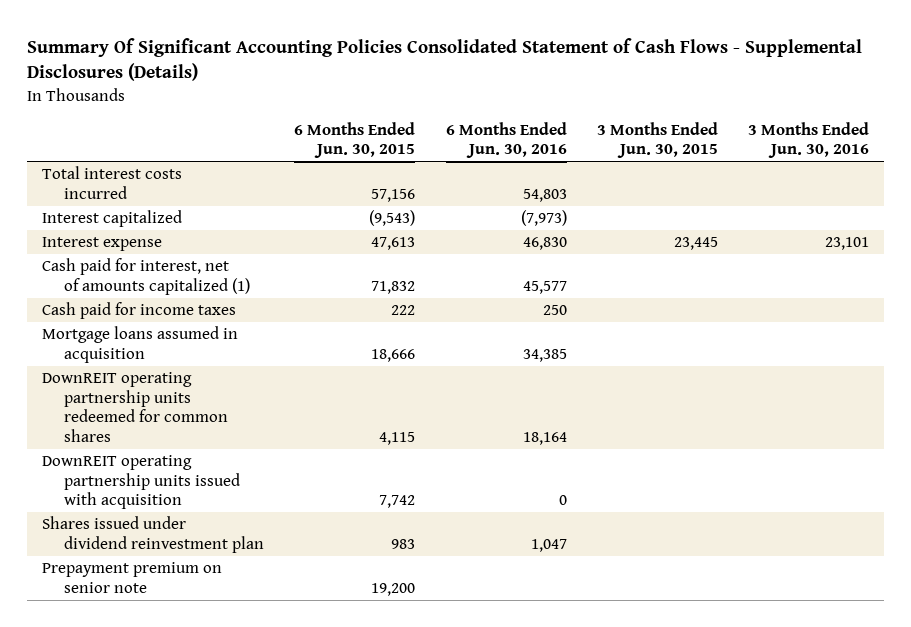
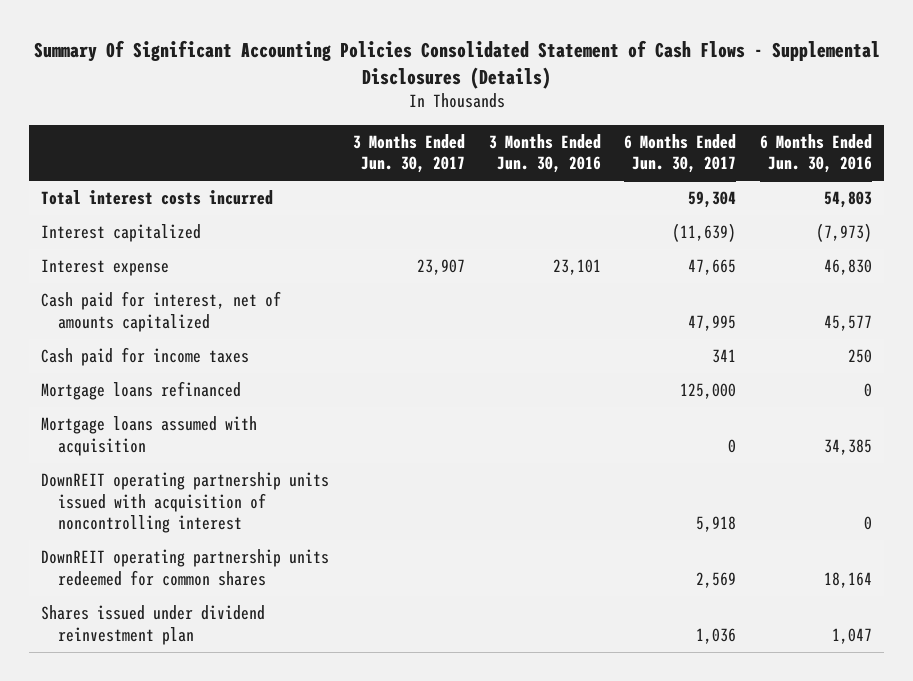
- | 6 Months Ended Jun. 30, 2015 | 6 Months Ended Jun. 30, 2016 | 3 Months Ended Jun. 30, 2015 | 3 Months Ended Jun. 30, 2016
+ | 3 Months Ended Jun. 30, 2017 | 3 Months Ended Jun. 30, 2016 | 6 Months Ended Jun. 30, 2017 | 6 Months Ended Jun. 30, 2016
- Cash paid for interest, net of amounts capitalized (1) | 71,832 | 45,577 | |
+ Cash paid for interest, net of amounts capitalized | | | 47,995 | 45,577
- Mortgage loans assumed in acquisition | 18,666 | 34,385 | |
+ Mortgage loans refinanced | | | 125,000 | 0
+ Mortgage loans assumed with acquisition | | | 0 | 34,385
+ DownREIT operating partnership units issued with acquisition of noncontrolling interest | | | 5,918 | 0
- DownREIT operating partnership units issued with acquisition | 7,742 | 0 | |
- Prepayment premium on senior note | 19,200 | | |

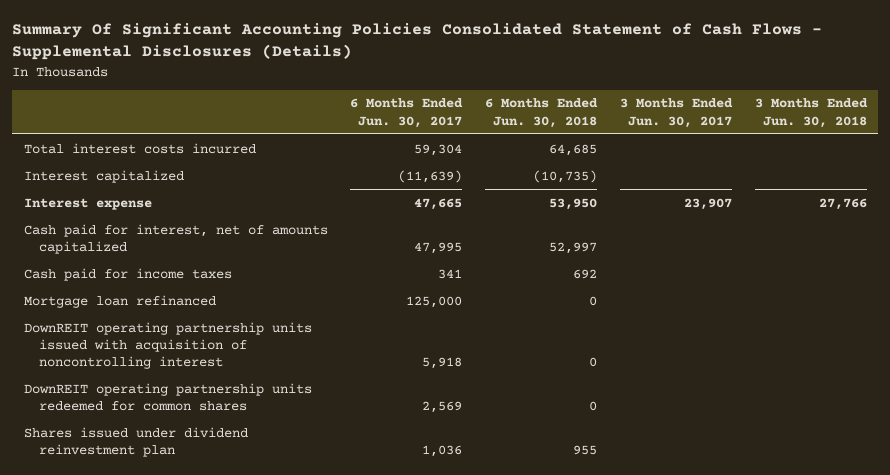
- | 3 Months Ended Jun. 30, 2017 | 3 Months Ended Jun. 30, 2016 | 6 Months Ended Jun. 30, 2017 | 6 Months Ended Jun. 30, 2016
+ | 6 Months Ended Jun. 30, 2017 | 6 Months Ended Jun. 30, 2018 | 3 Months Ended Jun. 30, 2017 | 3 Months Ended Jun. 30, 2018
- Mortgage loans refinanced | | | 125,000 | 0
- Mortgage loans assumed with acquisition | | | 0 | 34,385
+ Mortgage loan refinanced | 125,000 | 0 | |

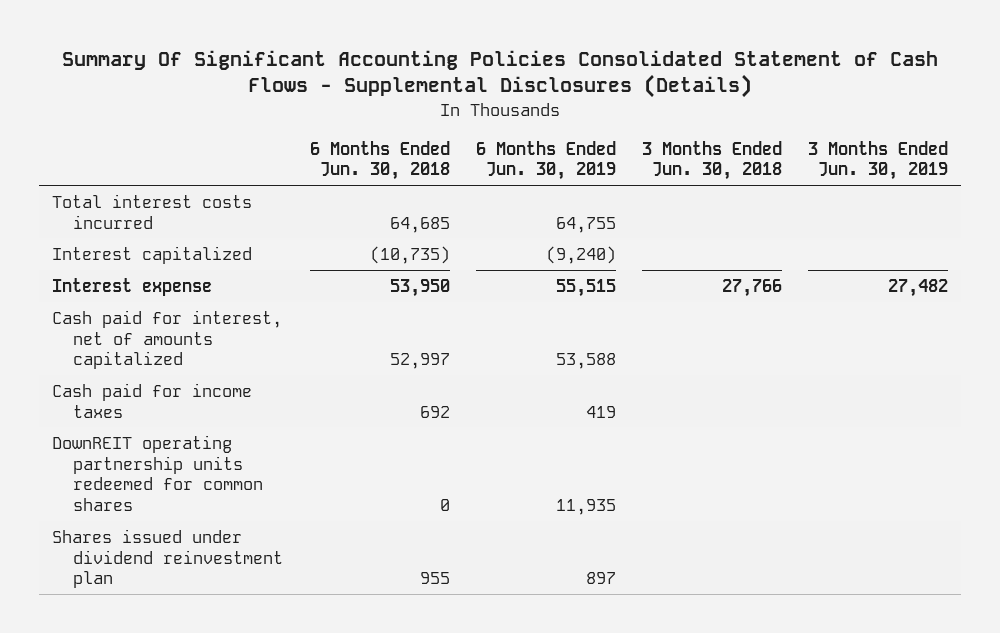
- | 6 Months Ended Jun. 30, 2017 | 6 Months Ended Jun. 30, 2018 | 3 Months Ended Jun. 30, 2017 | 3 Months Ended Jun. 30, 2018
+ | 6 Months Ended Jun. 30, 2018 | 6 Months Ended Jun. 30, 2019 | 3 Months Ended Jun. 30, 2018 | 3 Months Ended Jun. 30, 2019
- Mortgage loan refinanced | 125,000 | 0 | |
- DownREIT operating partnership units issued with acquisition of noncontrolling interest | 5,918 | 0 | |

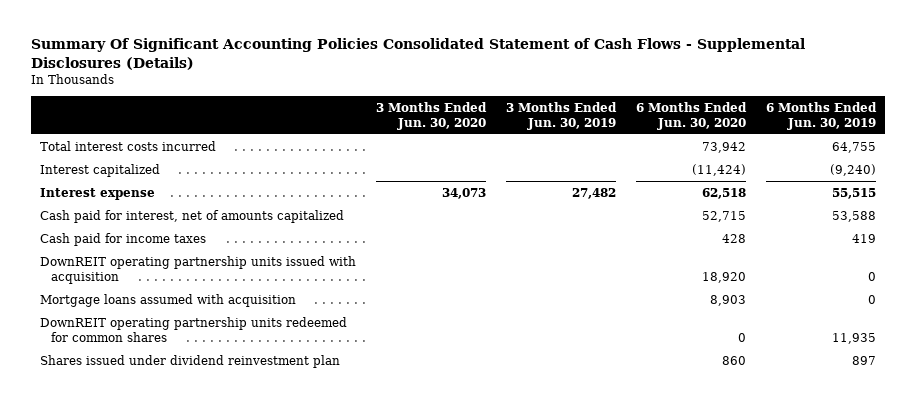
- | 6 Months Ended Jun. 30, 2018 | 6 Months Ended Jun. 30, 2019 | 3 Months Ended Jun. 30, 2018 | 3 Months Ended Jun. 30, 2019
+ | 3 Months Ended Jun. 30, 2020 | 3 Months Ended Jun. 30, 2019 | 6 Months Ended Jun. 30, 2020 | 6 Months Ended Jun. 30, 2019
+ DownREIT operating partnership units issued with acquisition | | | 18,920 | 0
+ Mortgage loans assumed with acquisition | | | 8,903 | 0

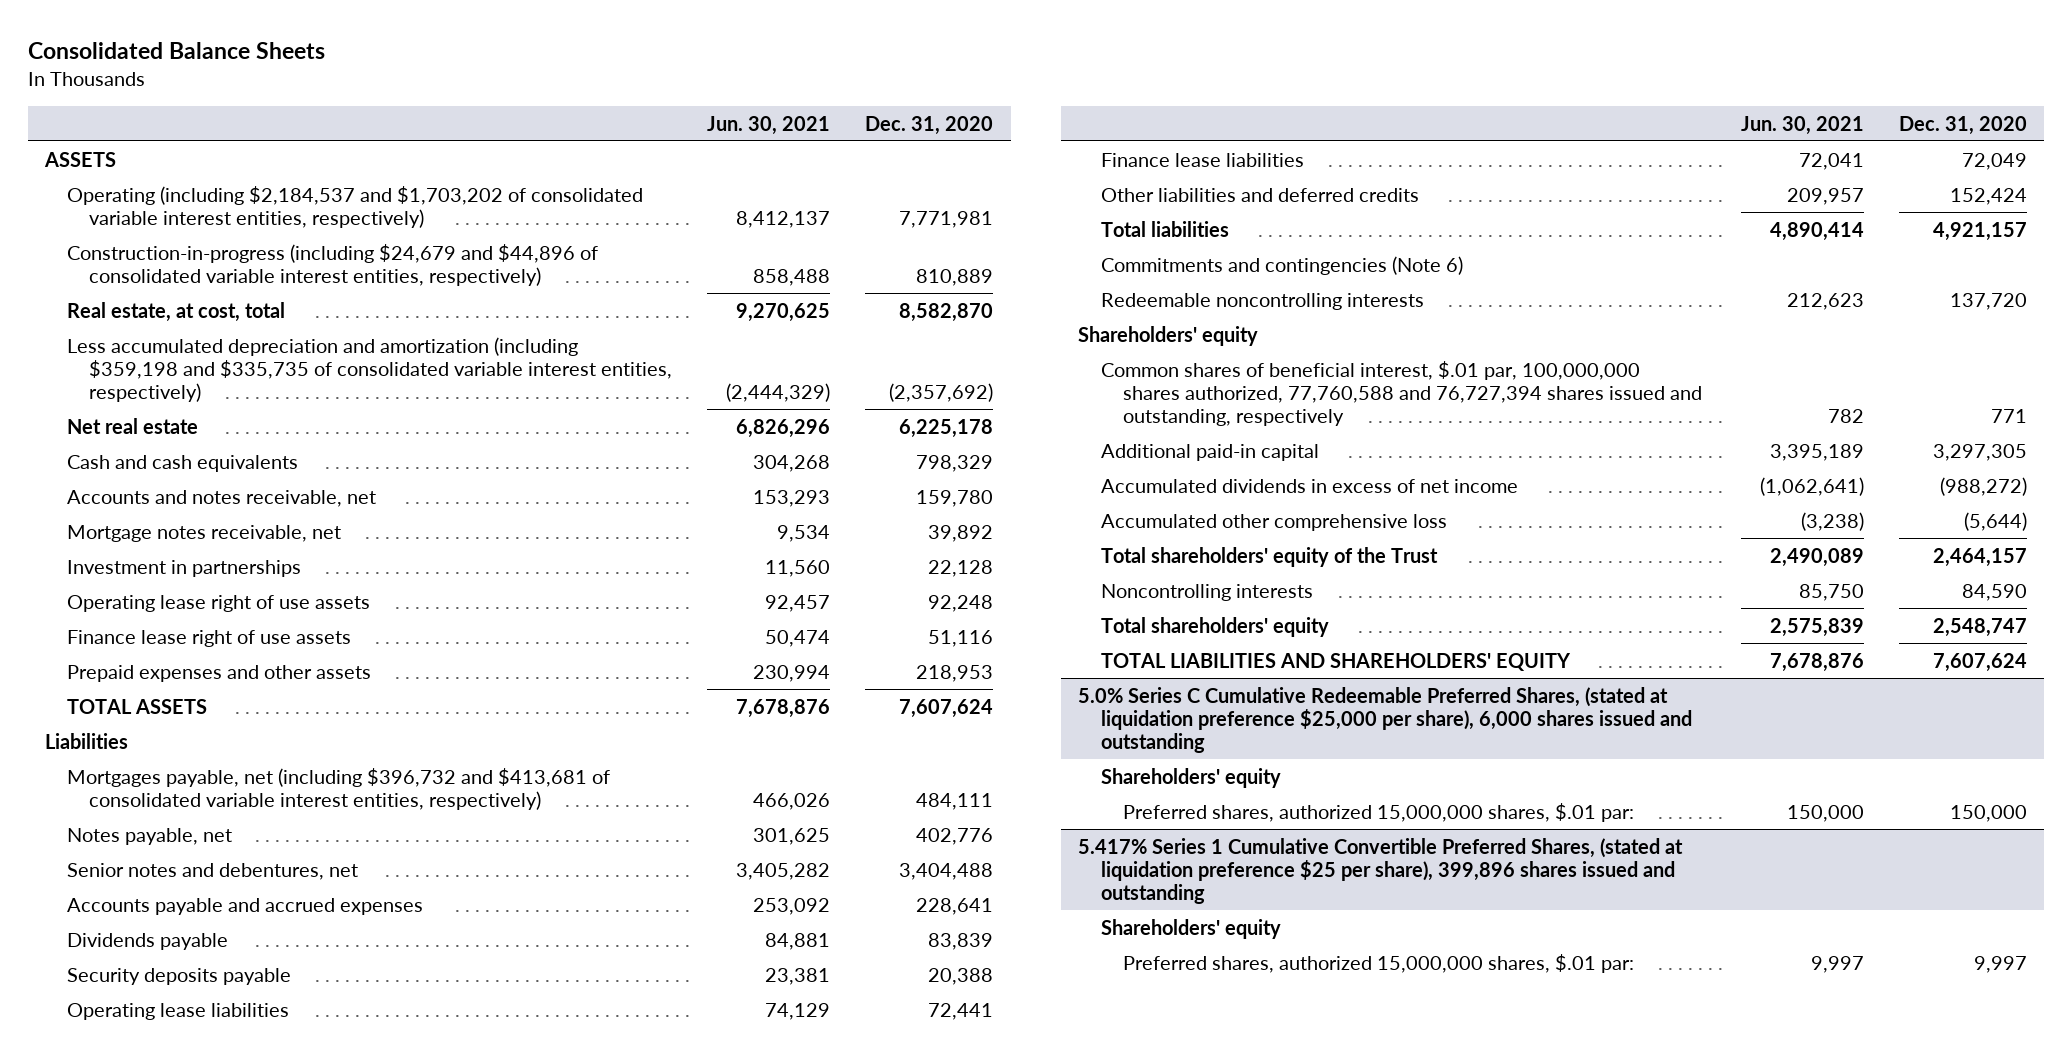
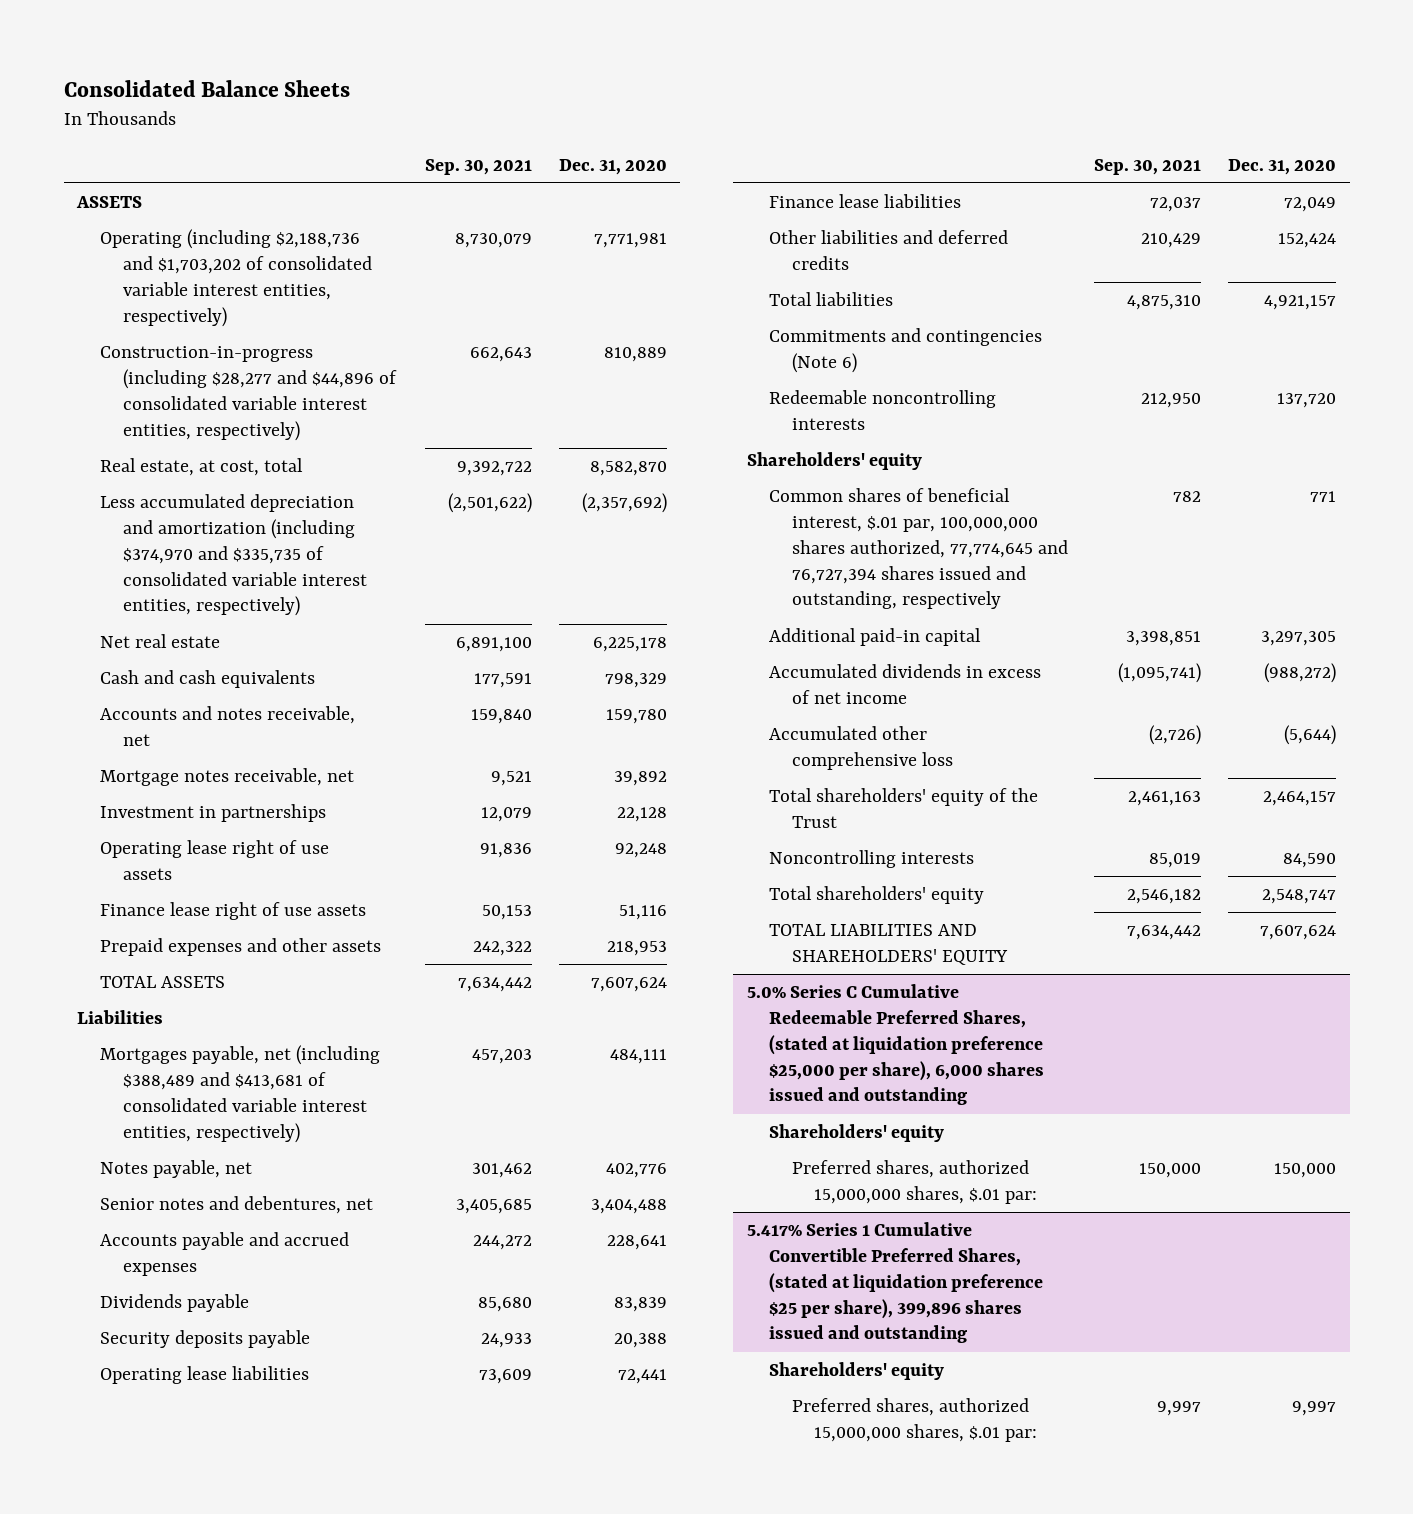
- | Jun. 30, 2021 | Dec. 31, 2020
+ | Sep. 30, 2021 | Dec. 31, 2020
- Operating (including $2,184,537 and $1,703,202 of consolidated variable interest entities, respectively) | 8,412,137 | 7,771,981
- Construction-in-progress (including $24,679 and $44,896 of consolidated variable interest entities, respectively) | 858,488 | 810,889
+ Operating (including $2,188,736 and $1,703,202 of consolidated variable interest entities, respectively) | 8,730,079 | 7,771,981
+ Construction-in-progress (including $28,277 and $44,896 of consolidated variable interest entities, respectively) | 662,643 | 810,889
- Less accumulated depreciation and amortization (including $359,198 and $335,735 of consolidated variable interest entities, respectively) | (2,444,329) | (2,357,692)
+ Less accumulated depreciation and amortization (including $374,970 and $335,735 of consolidated variable interest entities, respectively) | (2,501,622) | (2,357,692)
- Mortgages payable, net (including $396,732 and $413,681 of consolidated variable interest entities, respectively) | 466,026 | 484,111
+ Mortgages payable, net (including $388,489 and $413,681 of consolidated variable interest entities, respectively) | 457,203 | 484,111
- Common shares of beneficial interest, $.01 par, 100,000,000 shares authorized, 77,760,588 and 76,727,394 shares issued and outstanding, respectively | 782 | 771
+ Common shares of beneficial interest, $.01 par, 100,000,000 shares authorized, 77,774,645 and 76,727,394 shares issued and outstanding, respectively | 782 | 771

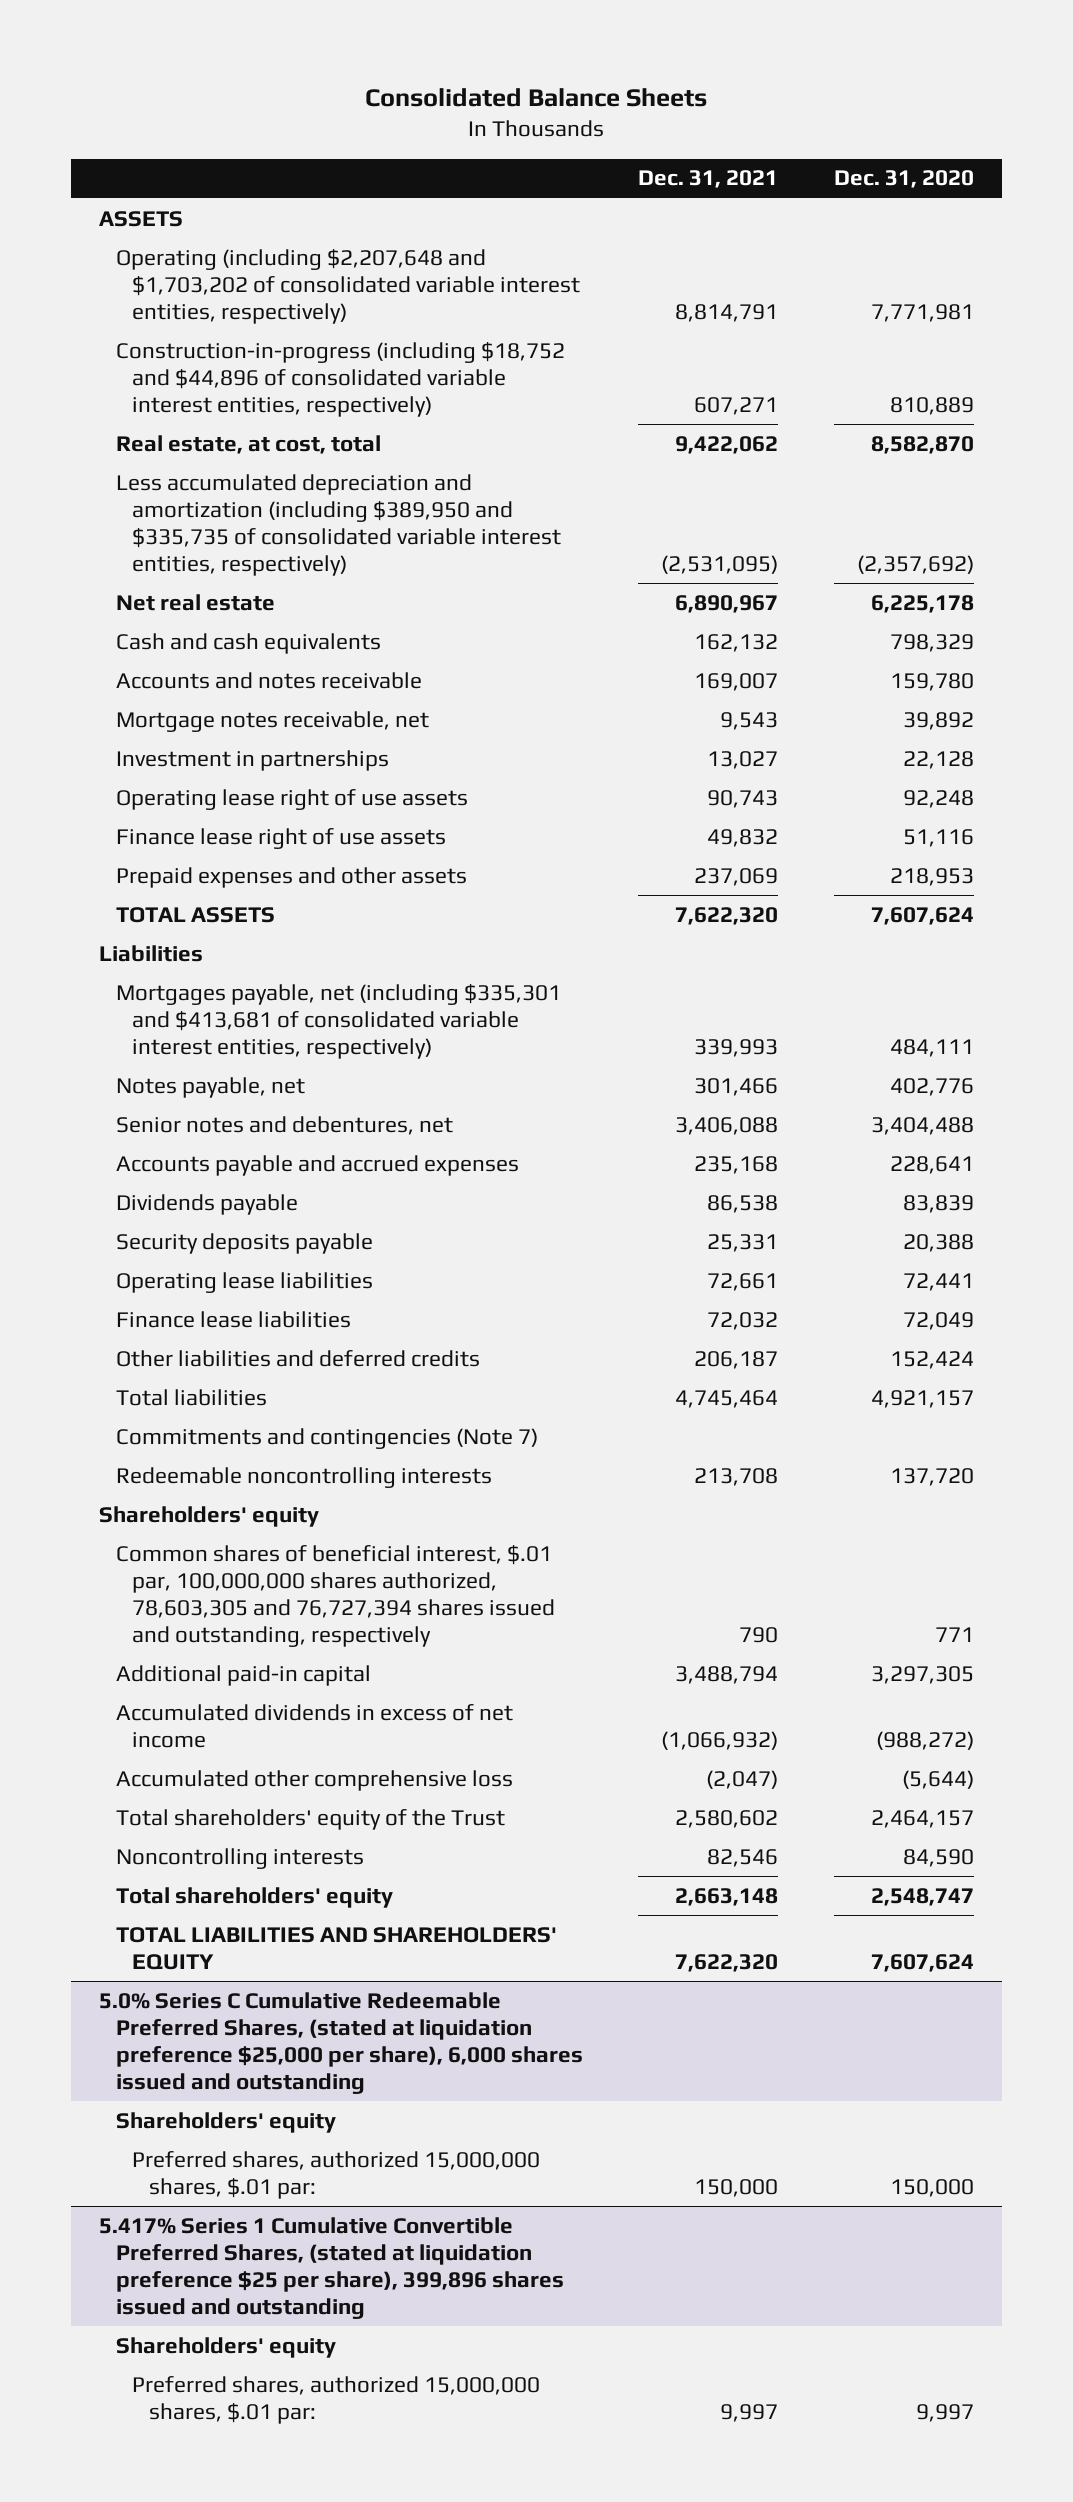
- | Sep. 30, 2021 | Dec. 31, 2020
+ | Dec. 31, 2021 | Dec. 31, 2020
- Operating (including $2,188,736 and $1,703,202 of consolidated variable interest entities, respectively) | 8,730,079 | 7,771,981
- Construction-in-progress (including $28,277 and $44,896 of consolidated variable interest entities, respectively) | 662,643 | 810,889
+ Operating (including $2,207,648 and $1,703,202 of consolidated variable interest entities, respectively) | 8,814,791 | 7,771,981
+ Construction-in-progress (including $18,752 and $44,896 of consolidated variable interest entities, respectively) | 607,271 | 810,889
- Less accumulated depreciation and amortization (including $374,970 and $335,735 of consolidated variable interest entities, respectively) | (2,501,622) | (2,357,692)
+ Less accumulated depreciation and amortization (including $389,950 and $335,735 of consolidated variable interest entities, respectively) | (2,531,095) | (2,357,692)
- Accounts and notes receivable, net | 159,840 | 159,780
+ Accounts and notes receivable | 169,007 | 159,780
- Mortgages payable, net (including $388,489 and $413,681 of consolidated variable interest entities, respectively) | 457,203 | 484,111
+ Mortgages payable, net (including $335,301 and $413,681 of consolidated variable interest entities, respectively) | 339,993 | 484,111
- Commitments and contingencies (Note 6)
+ Commitments and contingencies (Note 7)
- Common shares of beneficial interest, $.01 par, 100,000,000 shares authorized, 77,774,645 and 76,727,394 shares issued and outstanding, respectively | 782 | 771
+ Common shares of beneficial interest, $.01 par, 100,000,000 shares authorized, 78,603,305 and 76,727,394 shares issued and outstanding, respectively | 790 | 771

